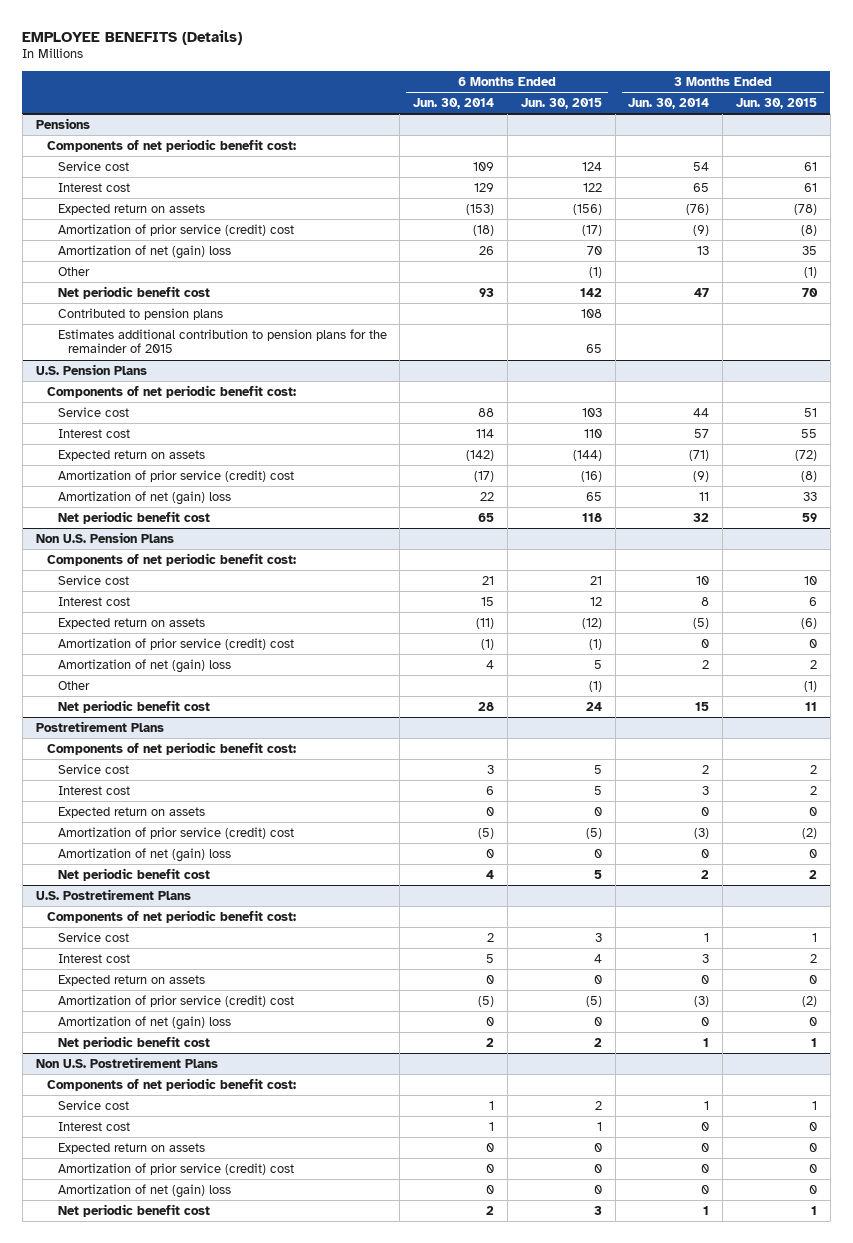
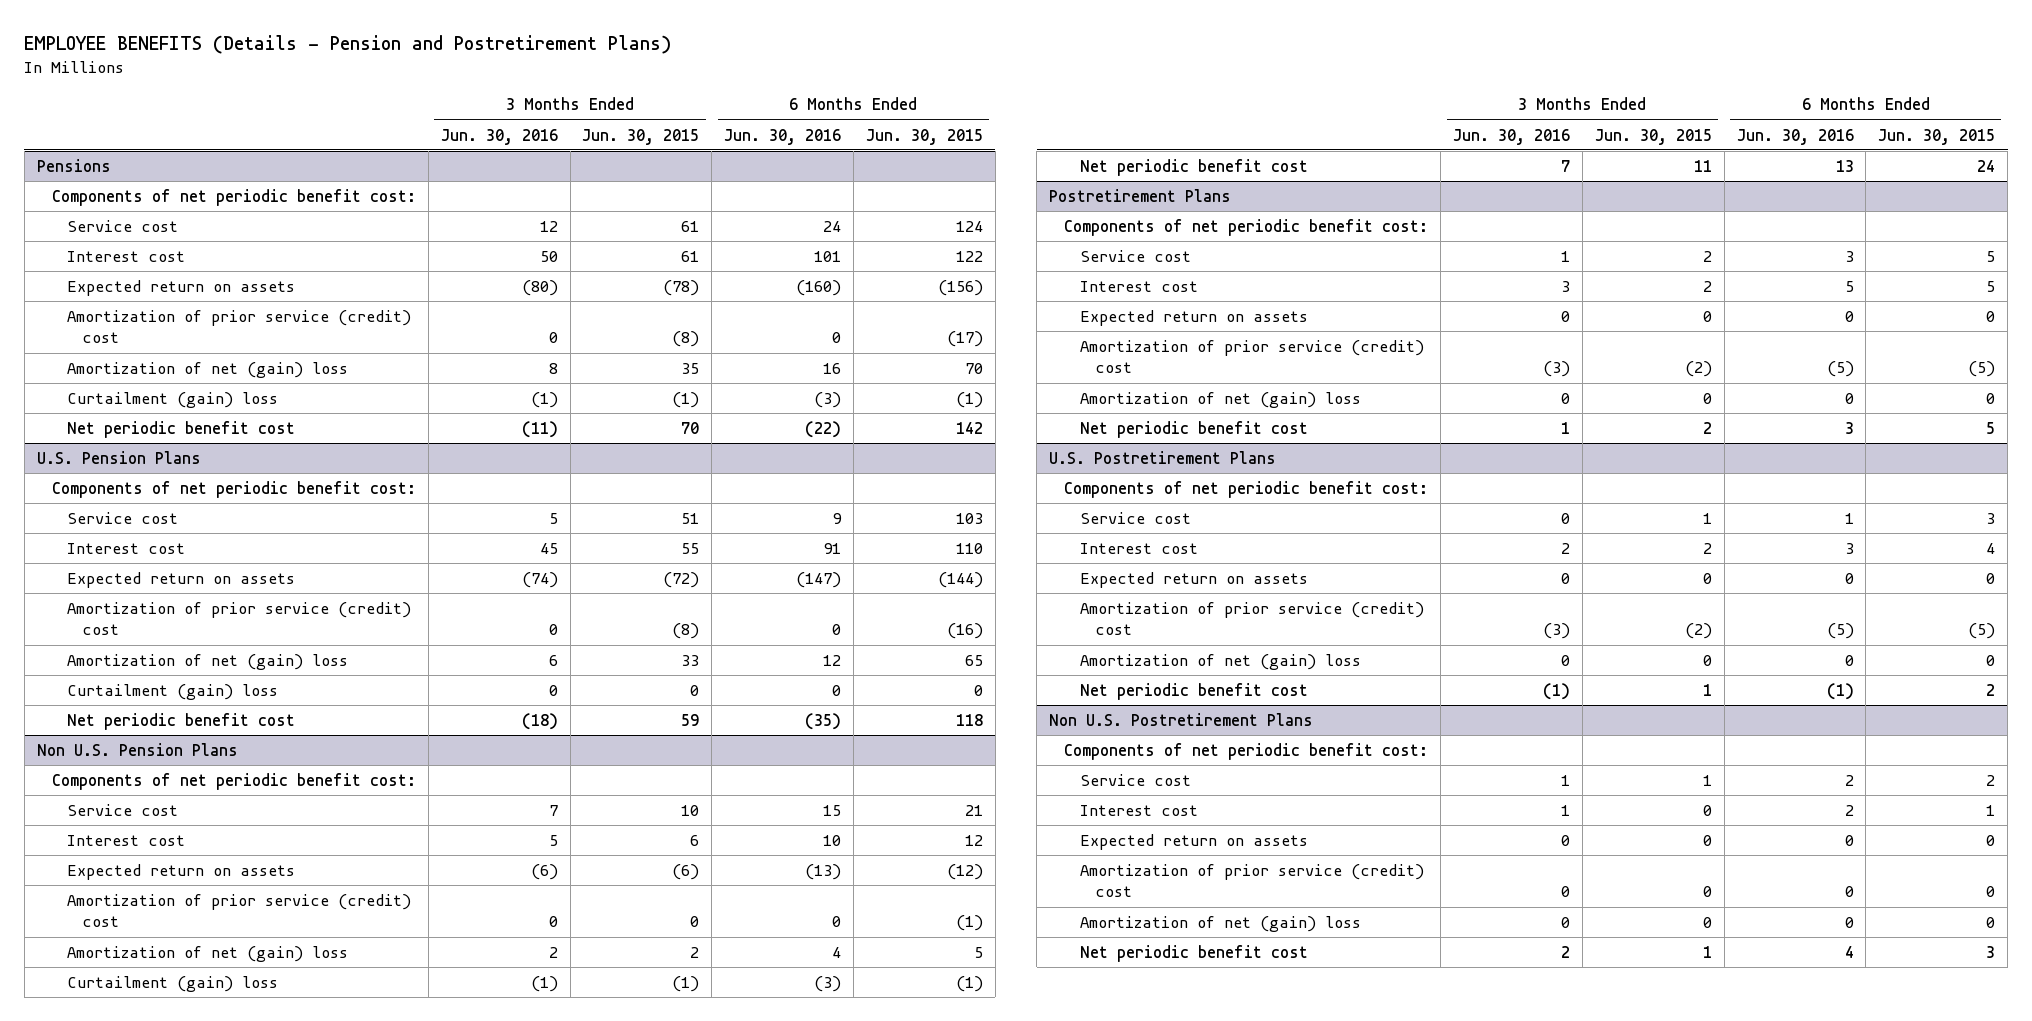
- EMPLOYEE BENEFITS (Details)
+ EMPLOYEE BENEFITS (Details - Pension and Postretirement Plans)
- | 6 Months Ended Jun. 30, 2014 | 6 Months Ended Jun. 30, 2015 | 3 Months Ended Jun. 30, 2014 | 3 Months Ended Jun. 30, 2015
+ | 3 Months Ended Jun. 30, 2016 | 3 Months Ended Jun. 30, 2015 | 6 Months Ended Jun. 30, 2016 | 6 Months Ended Jun. 30, 2015
@ Pensions
- Other | | (1) | | (1)
+ Curtailment (gain) loss | (1) | (1) | (3) | (1)
- Contributed to pension plans | | 108 | |
- Estimates additional contribution to pension plans for the remainder of 2015 | | 65 | |
@ U.S. Pension Plans
+ Curtailment (gain) loss | 0 | 0 | 0 | 0
@ Non U.S. Pension Plans
- Other | | (1) | | (1)
+ Curtailment (gain) loss | (1) | (1) | (3) | (1)

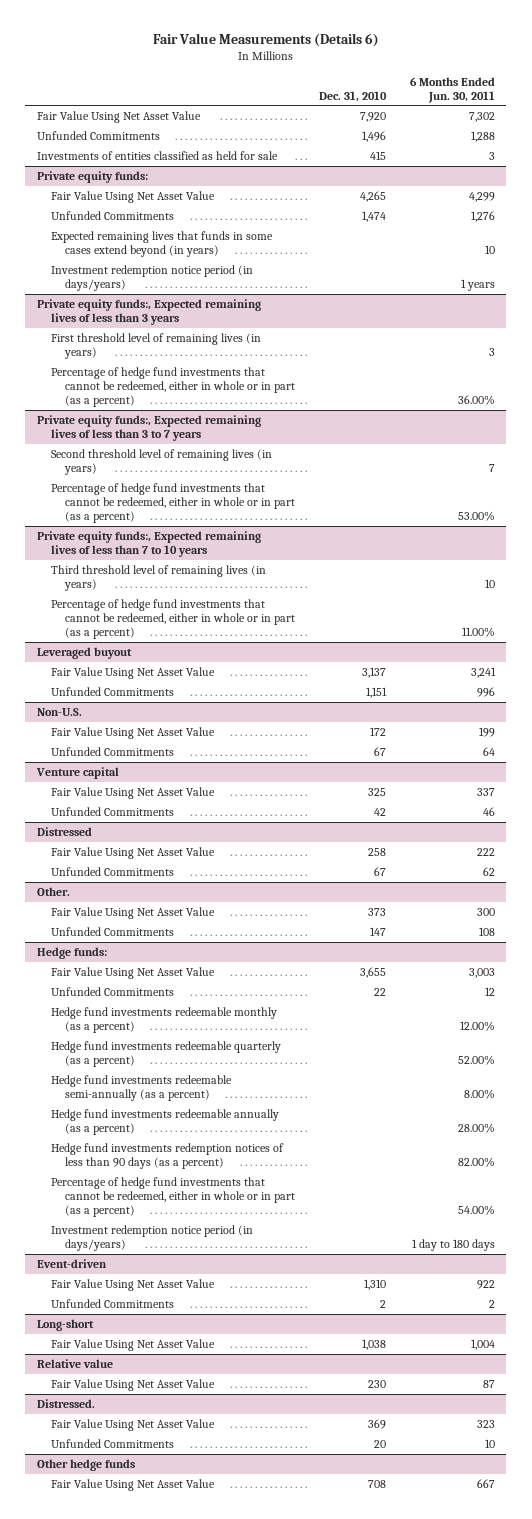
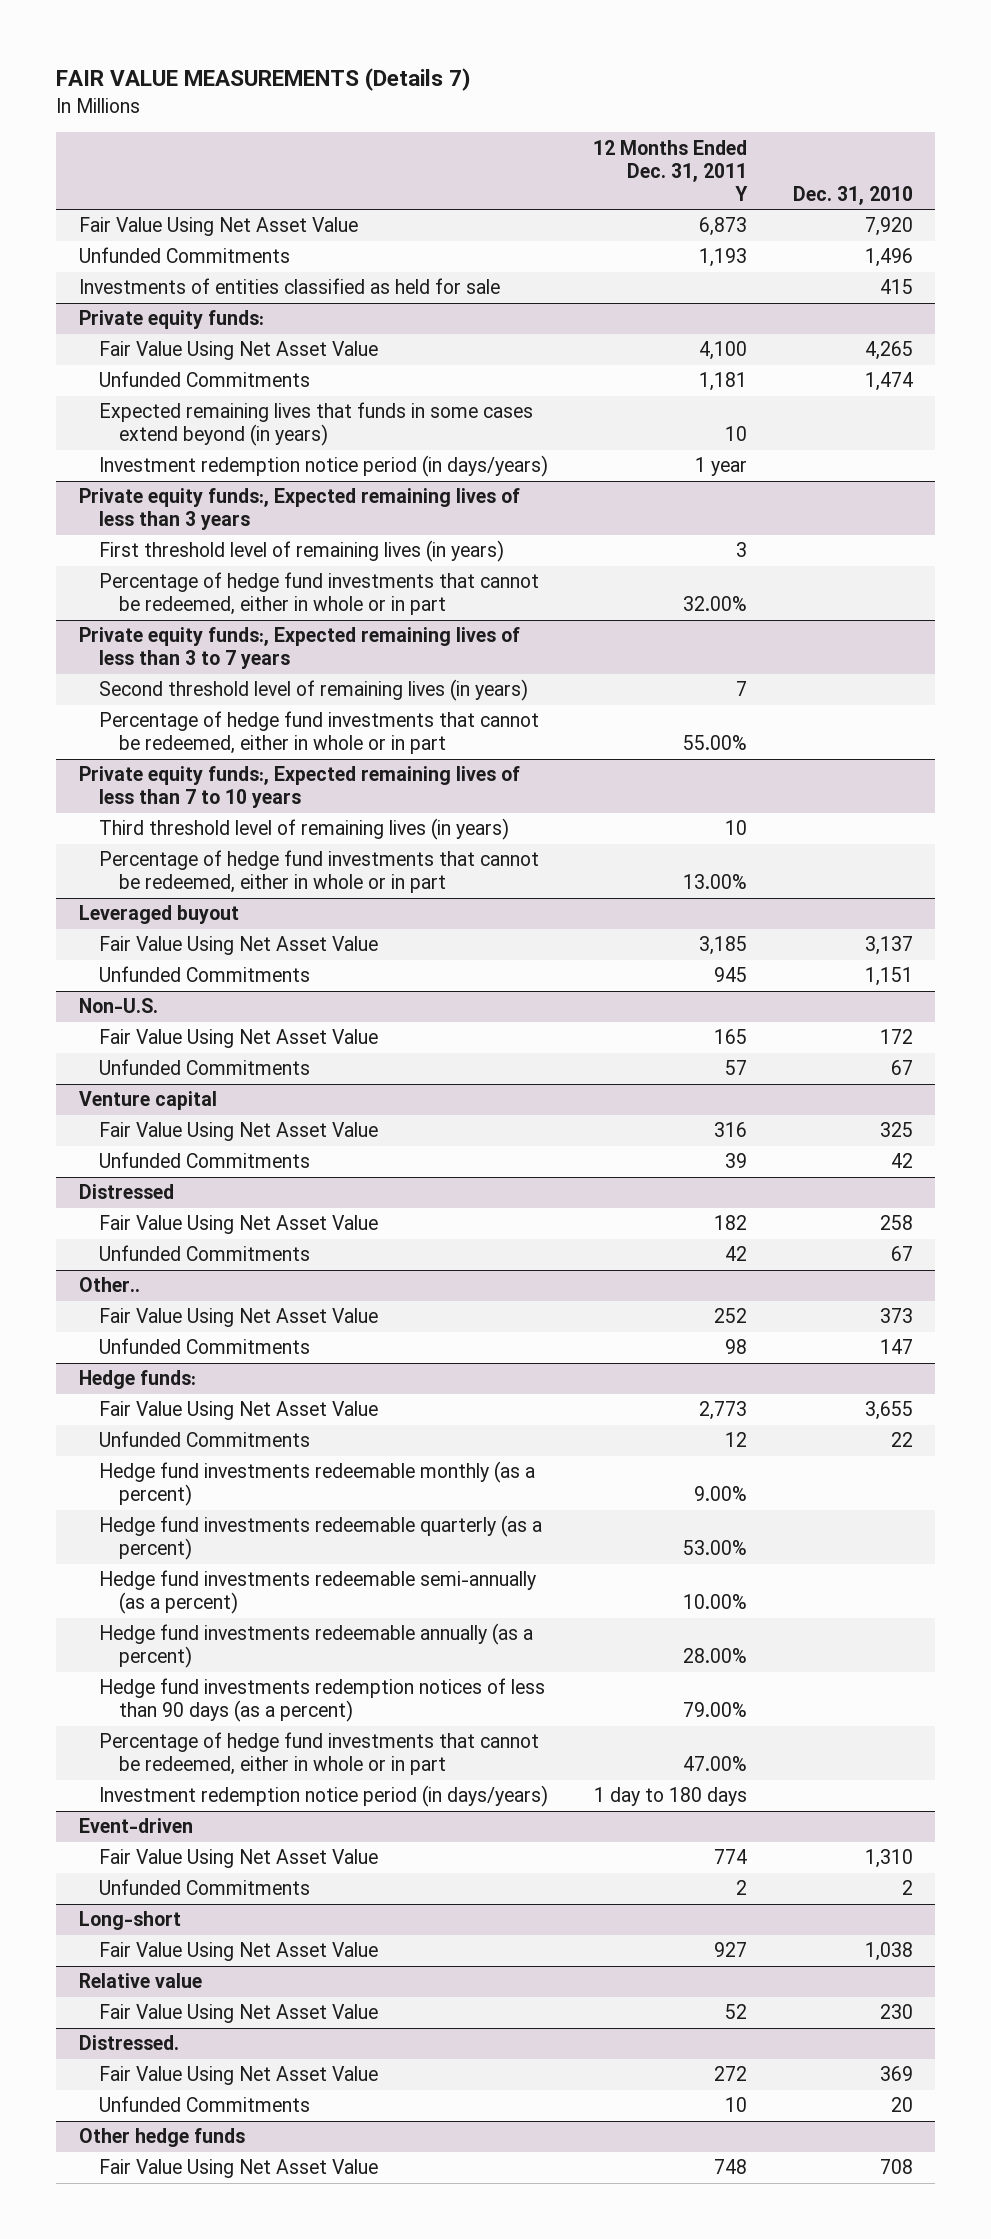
- Fair Value Measurements (Details 6)
+ FAIR VALUE MEASUREMENTS (Details 7)
- | Dec. 31, 2010 | 6 Months Ended Jun. 30, 2011
+ | 12 Months Ended Dec. 31, 2011 Y | Dec. 31, 2010
@ Private equity funds:, Expected remaining lives of less than 3 years
- Percentage of hedge fund investments that cannot be redeemed, either in whole or in part (as a percent) | | 36.00%
+ Percentage of hedge fund investments that cannot be redeemed, either in whole or in part | 32.00% |
@ Private equity funds:, Expected remaining lives of less than 3 to 7 years
- Percentage of hedge fund investments that cannot be redeemed, either in whole or in part (as a percent) | | 53.00%
+ Percentage of hedge fund investments that cannot be redeemed, either in whole or in part | 55.00% |
@ Private equity funds:, Expected remaining lives of less than 7 to 10 years
- Percentage of hedge fund investments that cannot be redeemed, either in whole or in part (as a percent) | | 11.00%
+ Percentage of hedge fund investments that cannot be redeemed, either in whole or in part | 13.00% |
- Other.
+ Other..
@ Hedge funds:
- Percentage of hedge fund investments that cannot be redeemed, either in whole or in part (as a percent) | | 54.00%
+ Percentage of hedge fund investments that cannot be redeemed, either in whole or in part | 47.00% |

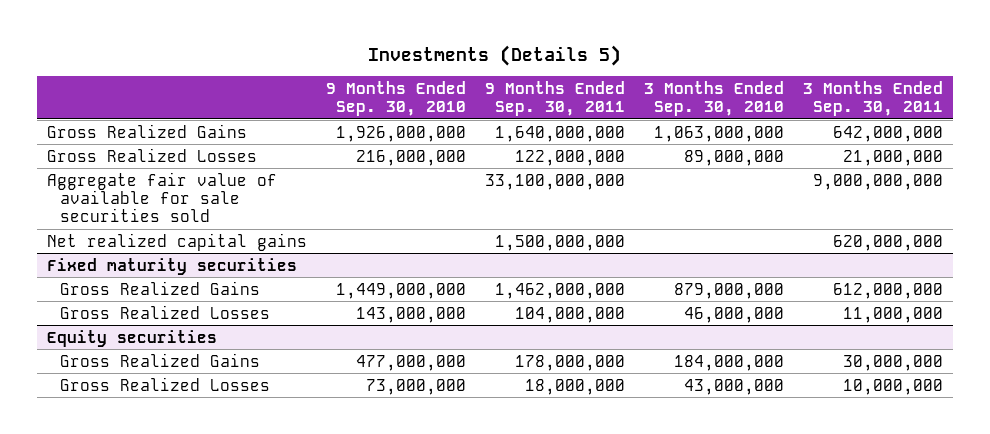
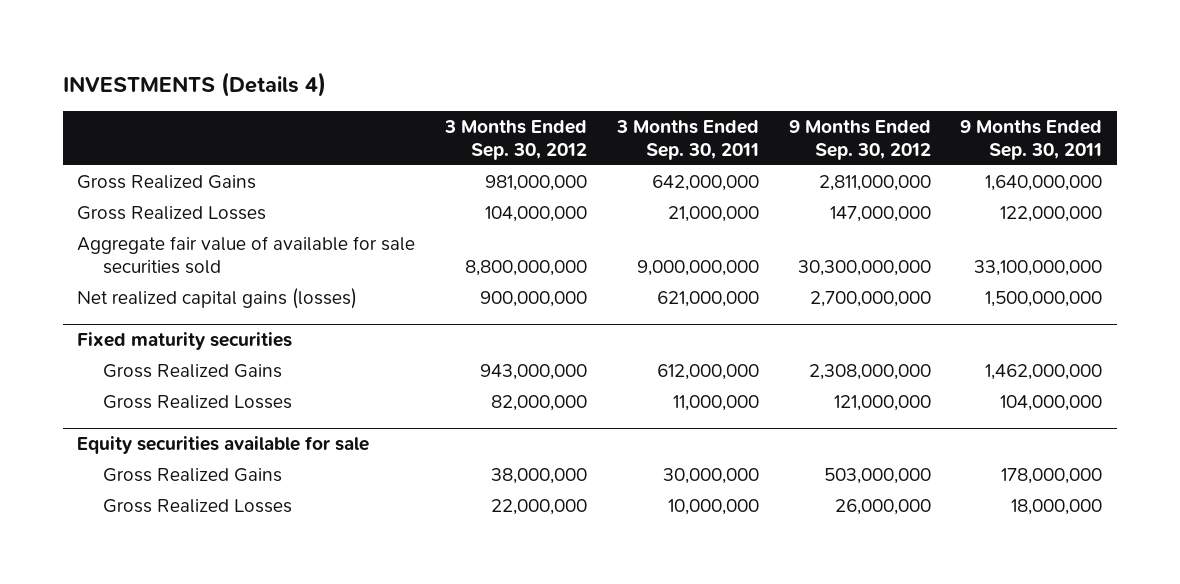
- Investments (Details 5)
+ INVESTMENTS (Details 4)
- | 9 Months Ended Sep. 30, 2010 | 9 Months Ended Sep. 30, 2011 | 3 Months Ended Sep. 30, 2010 | 3 Months Ended Sep. 30, 2011
+ | 3 Months Ended Sep. 30, 2012 | 3 Months Ended Sep. 30, 2011 | 9 Months Ended Sep. 30, 2012 | 9 Months Ended Sep. 30, 2011
- Net realized capital gains | | 1,500,000,000 | | 620,000,000
+ Net realized capital gains (losses) | 900,000,000 | 621,000,000 | 2,700,000,000 | 1,500,000,000
- Equity securities
+ Equity securities available for sale

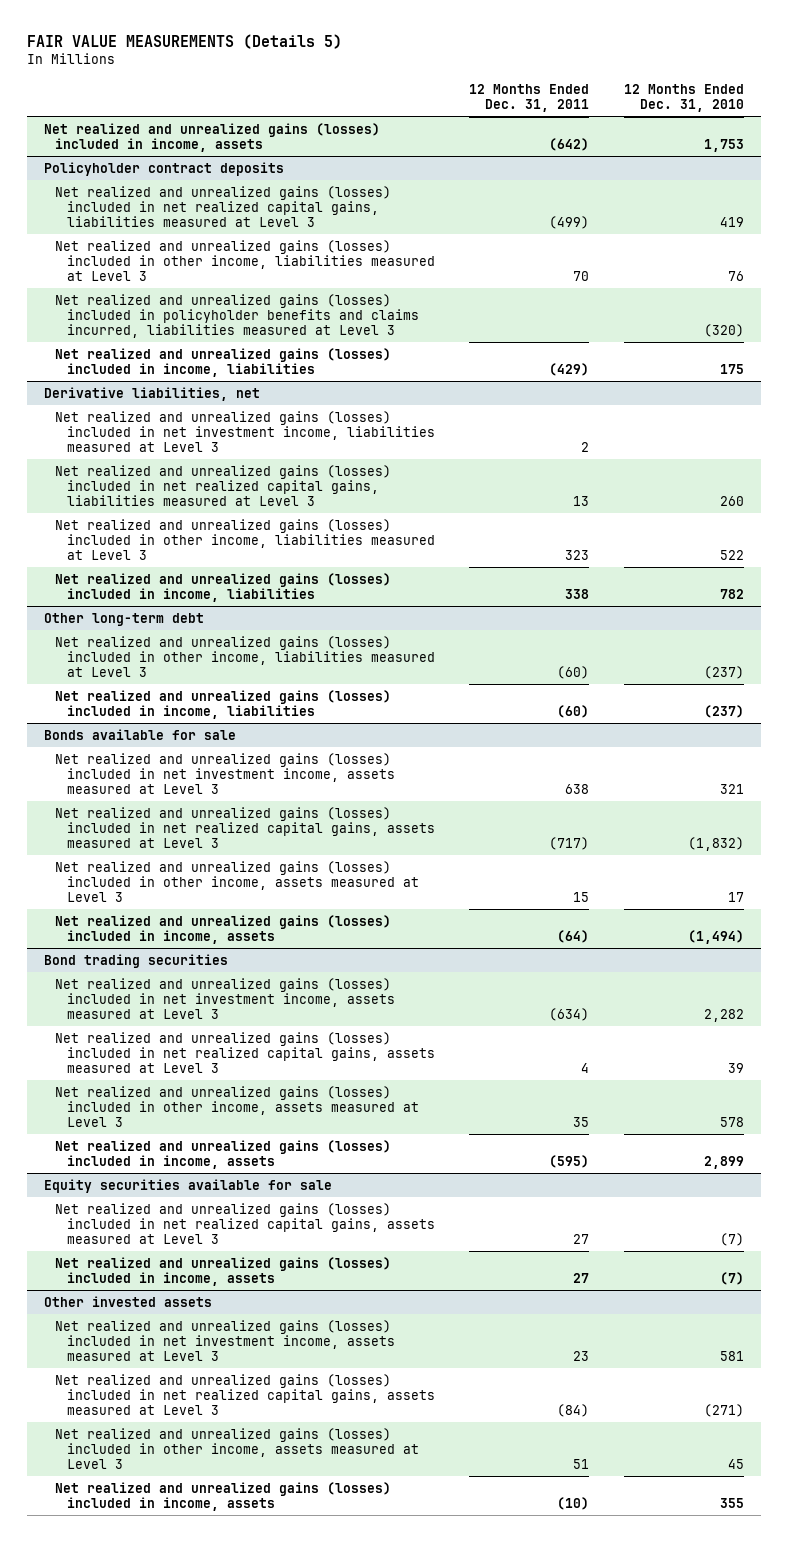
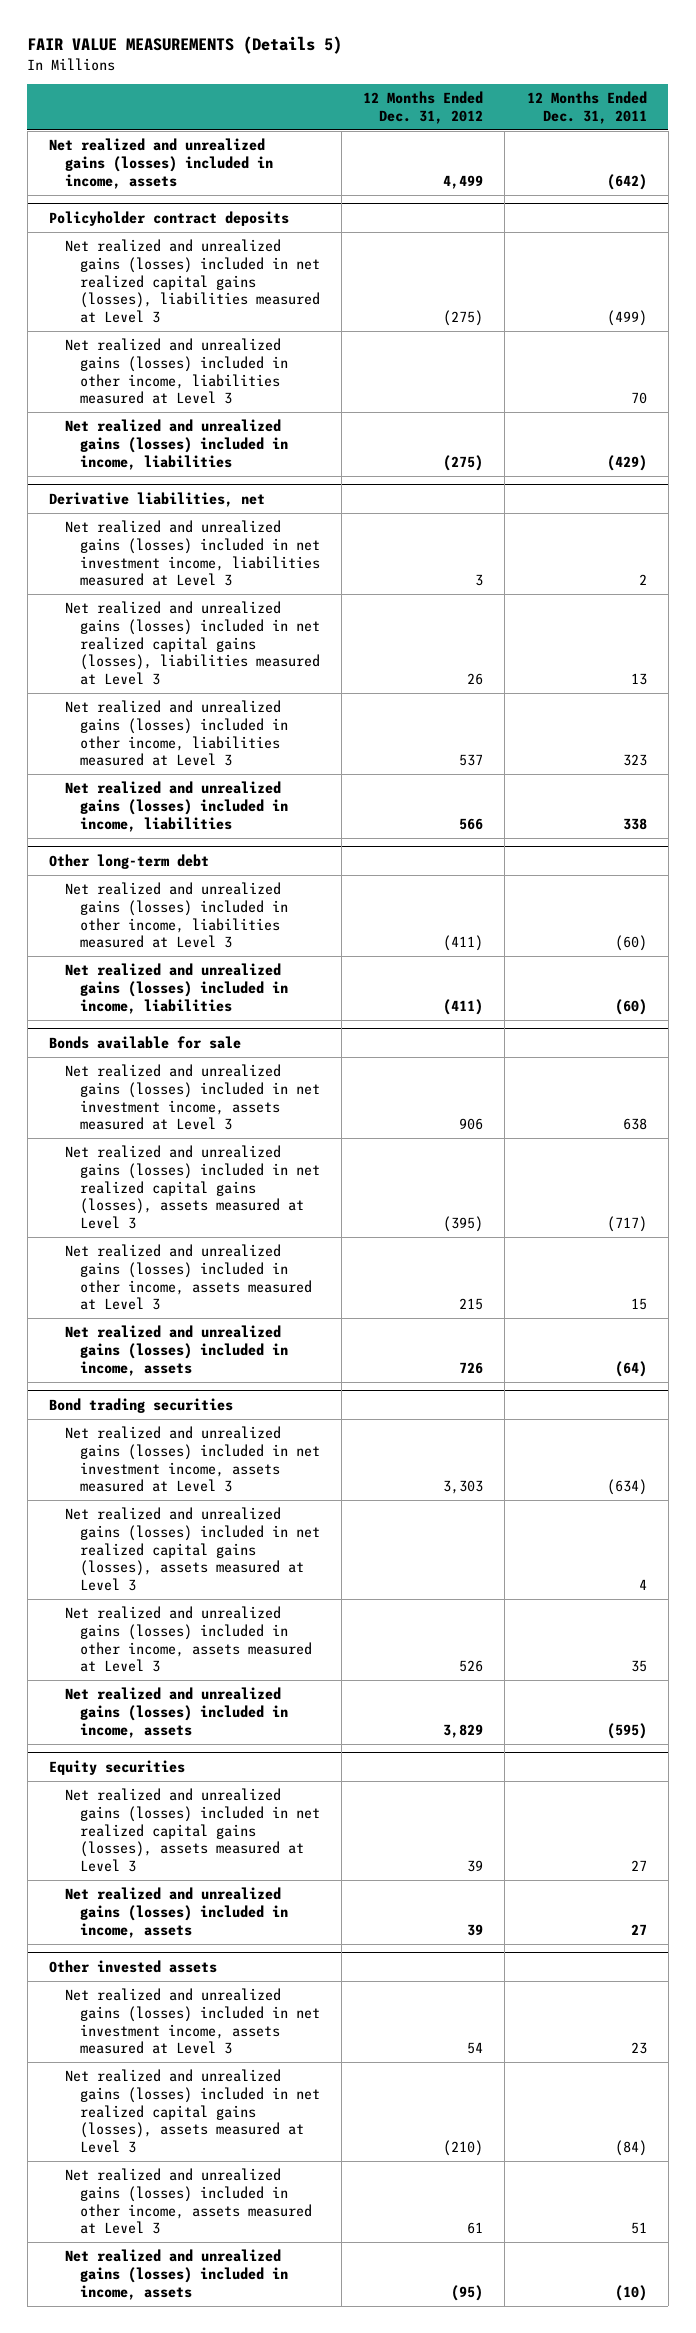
- | 12 Months Ended Dec. 31, 2011 | 12 Months Ended Dec. 31, 2010
+ | 12 Months Ended Dec. 31, 2012 | 12 Months Ended Dec. 31, 2011
@ Policyholder contract deposits
- Net realized and unrealized gains (losses) included in net realized capital gains, liabilities measured at Level 3 | (499) | 419
+ Net realized and unrealized gains (losses) included in net realized capital gains (losses), liabilities measured at Level 3 | (275) | (499)
- Net realized and unrealized gains (losses) included in policyholder benefits and claims incurred, liabilities measured at Level 3 | | (320)
@ Derivative liabilities, net
- Net realized and unrealized gains (losses) included in net realized capital gains, liabilities measured at Level 3 | 13 | 260
+ Net realized and unrealized gains (losses) included in net realized capital gains (losses), liabilities measured at Level 3 | 26 | 13
@ Bonds available for sale
- Net realized and unrealized gains (losses) included in net realized capital gains, assets measured at Level 3 | (717) | (1,832)
+ Net realized and unrealized gains (losses) included in net realized capital gains (losses), assets measured at Level 3 | (395) | (717)
@ Bond trading securities
- Net realized and unrealized gains (losses) included in net realized capital gains, assets measured at Level 3 | 4 | 39
+ Net realized and unrealized gains (losses) included in net realized capital gains (losses), assets measured at Level 3 | | 4
- Equity securities available for sale
- Net realized and unrealized gains (losses) included in net realized capital gains, assets measured at Level 3 | 27 | (7)
+ Equity securities
+ Net realized and unrealized gains (losses) included in net realized capital gains (losses), assets measured at Level 3 | 39 | 27
@ Other invested assets
- Net realized and unrealized gains (losses) included in net realized capital gains, assets measured at Level 3 | (84) | (271)
+ Net realized and unrealized gains (losses) included in net realized capital gains (losses), assets measured at Level 3 | (210) | (84)

